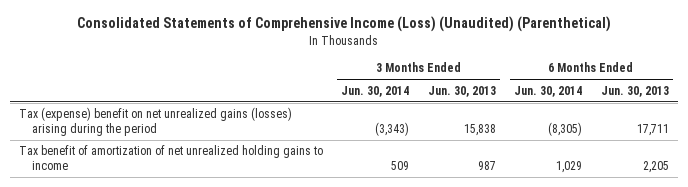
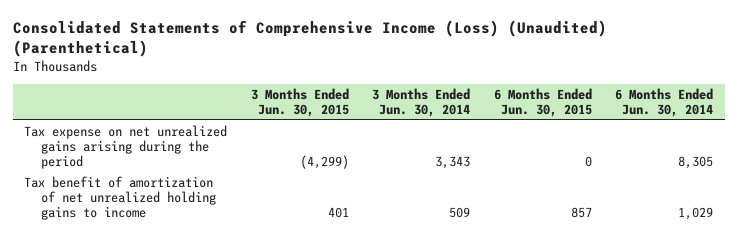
- | 3 Months Ended Jun. 30, 2014 | 3 Months Ended Jun. 30, 2013 | 6 Months Ended Jun. 30, 2014 | 6 Months Ended Jun. 30, 2013
+ | 3 Months Ended Jun. 30, 2015 | 3 Months Ended Jun. 30, 2014 | 6 Months Ended Jun. 30, 2015 | 6 Months Ended Jun. 30, 2014
- Tax (expense) benefit on net unrealized gains (losses) arising during the period | (3,343) | 15,838 | (8,305) | 17,711
+ Tax expense on net unrealized gains arising during the period | (4,299) | 3,343 | 0 | 8,305

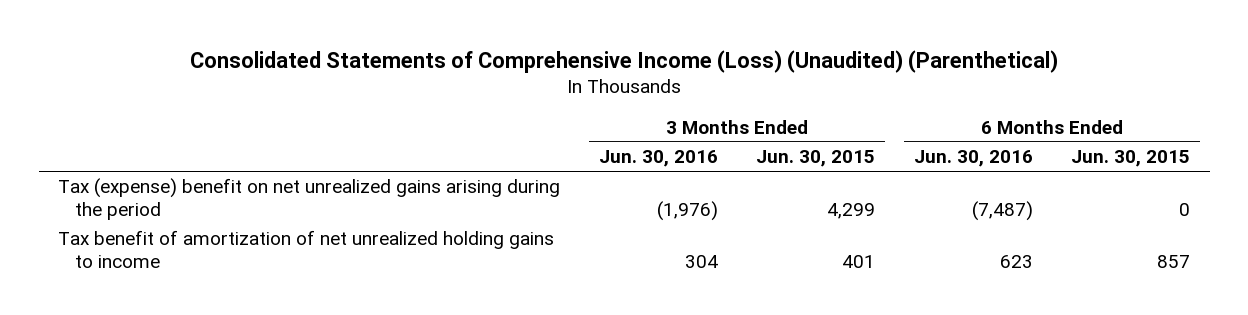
- | 3 Months Ended Jun. 30, 2015 | 3 Months Ended Jun. 30, 2014 | 6 Months Ended Jun. 30, 2015 | 6 Months Ended Jun. 30, 2014
+ | 3 Months Ended Jun. 30, 2016 | 3 Months Ended Jun. 30, 2015 | 6 Months Ended Jun. 30, 2016 | 6 Months Ended Jun. 30, 2015
- Tax expense on net unrealized gains arising during the period | (4,299) | 3,343 | 0 | 8,305
+ Tax (expense) benefit on net unrealized gains arising during the period | (1,976) | 4,299 | (7,487) | 0

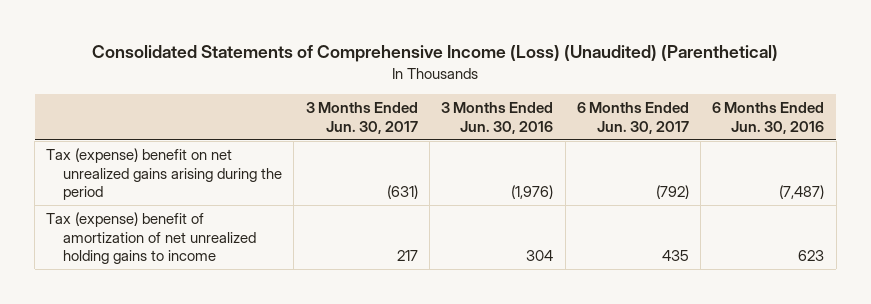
- | 3 Months Ended Jun. 30, 2016 | 3 Months Ended Jun. 30, 2015 | 6 Months Ended Jun. 30, 2016 | 6 Months Ended Jun. 30, 2015
+ | 3 Months Ended Jun. 30, 2017 | 3 Months Ended Jun. 30, 2016 | 6 Months Ended Jun. 30, 2017 | 6 Months Ended Jun. 30, 2016
- Tax benefit of amortization of net unrealized holding gains to income | 304 | 401 | 623 | 857
+ Tax (expense) benefit of amortization of net unrealized holding gains to income | 217 | 304 | 435 | 623

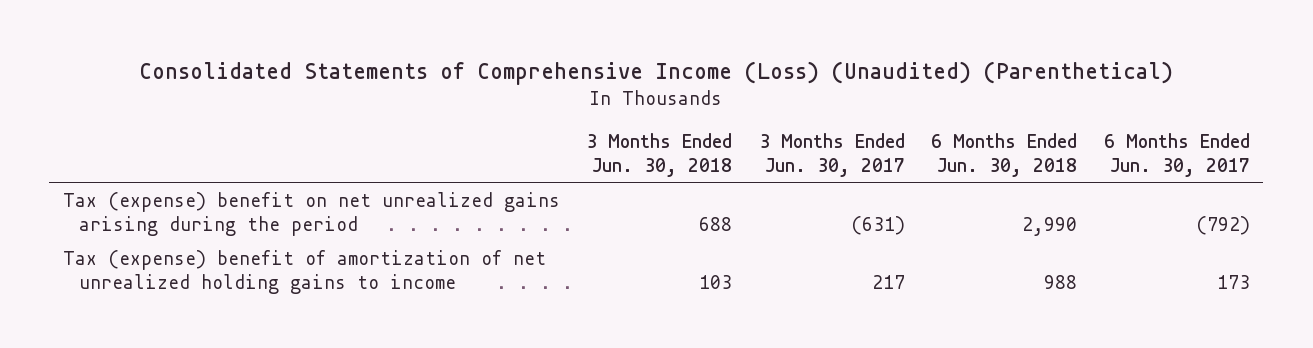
- | 3 Months Ended Jun. 30, 2017 | 3 Months Ended Jun. 30, 2016 | 6 Months Ended Jun. 30, 2017 | 6 Months Ended Jun. 30, 2016
+ | 3 Months Ended Jun. 30, 2018 | 3 Months Ended Jun. 30, 2017 | 6 Months Ended Jun. 30, 2018 | 6 Months Ended Jun. 30, 2017
- Tax (expense) benefit of amortization of net unrealized holding gains to income | 217 | 304 | 435 | 623
+ Tax (expense) benefit of amortization of net unrealized holding gains to income | 103 | 217 | 988 | 173

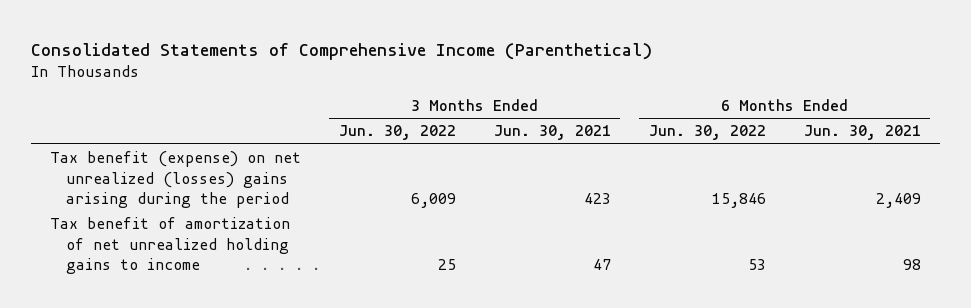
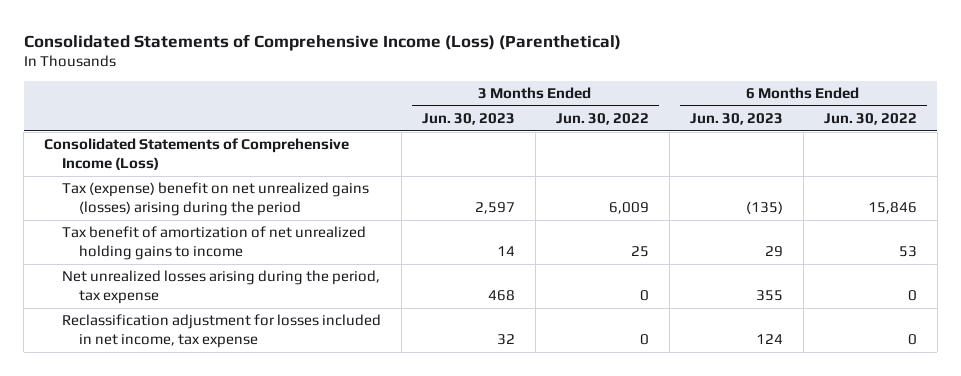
- Consolidated Statements of Comprehensive Income (Parenthetical)
+ Consolidated Statements of Comprehensive Income (Loss) (Parenthetical)
- | 3 Months Ended Jun. 30, 2022 | 3 Months Ended Jun. 30, 2021 | 6 Months Ended Jun. 30, 2022 | 6 Months Ended Jun. 30, 2021
+ | 3 Months Ended Jun. 30, 2023 | 3 Months Ended Jun. 30, 2022 | 6 Months Ended Jun. 30, 2023 | 6 Months Ended Jun. 30, 2022
- Tax benefit (expense) on net unrealized (losses) gains arising during the period | 6,009 | 423 | 15,846 | 2,409
+ Consolidated Statements of Comprehensive Income (Loss)
+ Tax (expense) benefit on net unrealized gains (losses) arising during the period | 2,597 | 6,009 | (135) | 15,846
+ Net unrealized losses arising during the period, tax expense | 468 | 0 | 355 | 0
+ Reclassification adjustment for losses included in net income, tax expense | 32 | 0 | 124 | 0

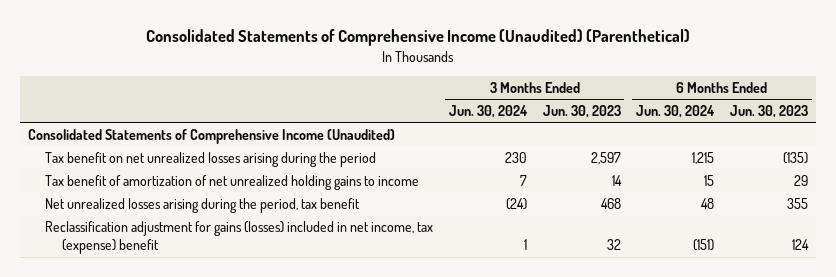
- Consolidated Statements of Comprehensive Income (Loss) (Parenthetical)
+ Consolidated Statements of Comprehensive Income (Unaudited) (Parenthetical)
- | 3 Months Ended Jun. 30, 2023 | 3 Months Ended Jun. 30, 2022 | 6 Months Ended Jun. 30, 2023 | 6 Months Ended Jun. 30, 2022
+ | 3 Months Ended Jun. 30, 2024 | 3 Months Ended Jun. 30, 2023 | 6 Months Ended Jun. 30, 2024 | 6 Months Ended Jun. 30, 2023
- Consolidated Statements of Comprehensive Income (Loss)
- Tax (expense) benefit on net unrealized gains (losses) arising during the period | 2,597 | 6,009 | (135) | 15,846
+ Consolidated Statements of Comprehensive Income (Unaudited)
+ Tax benefit on net unrealized losses arising during the period | 230 | 2,597 | 1,215 | (135)
- Net unrealized losses arising during the period, tax expense | 468 | 0 | 355 | 0
- Reclassification adjustment for losses included in net income, tax expense | 32 | 0 | 124 | 0
+ Net unrealized losses arising during the period, tax benefit | (24) | 468 | 48 | 355
+ Reclassification adjustment for gains (losses) included in net income, tax (expense) benefit | 1 | 32 | (151) | 124

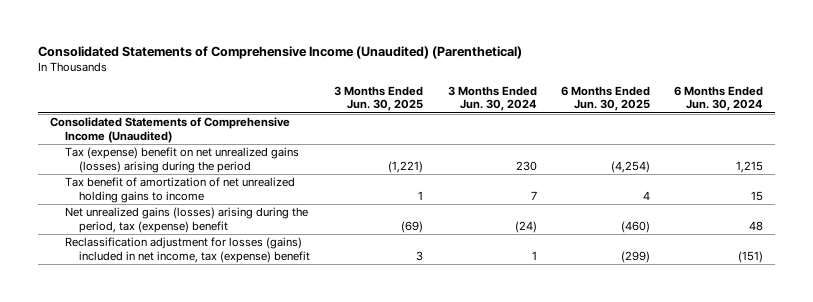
- | 3 Months Ended Jun. 30, 2024 | 3 Months Ended Jun. 30, 2023 | 6 Months Ended Jun. 30, 2024 | 6 Months Ended Jun. 30, 2023
+ | 3 Months Ended Jun. 30, 2025 | 3 Months Ended Jun. 30, 2024 | 6 Months Ended Jun. 30, 2025 | 6 Months Ended Jun. 30, 2024
- Tax benefit on net unrealized losses arising during the period | 230 | 2,597 | 1,215 | (135)
+ Tax (expense) benefit on net unrealized gains (losses) arising during the period | (1,221) | 230 | (4,254) | 1,215
- Net unrealized losses arising during the period, tax benefit | (24) | 468 | 48 | 355
- Reclassification adjustment for gains (losses) included in net income, tax (expense) benefit | 1 | 32 | (151) | 124
+ Net unrealized gains (losses) arising during the period, tax (expense) benefit | (69) | (24) | (460) | 48
+ Reclassification adjustment for losses (gains) included in net income, tax (expense) benefit | 3 | 1 | (299) | (151)

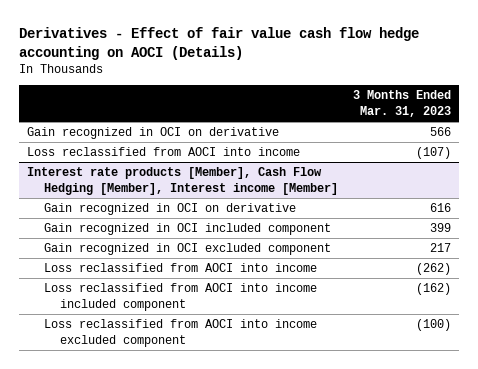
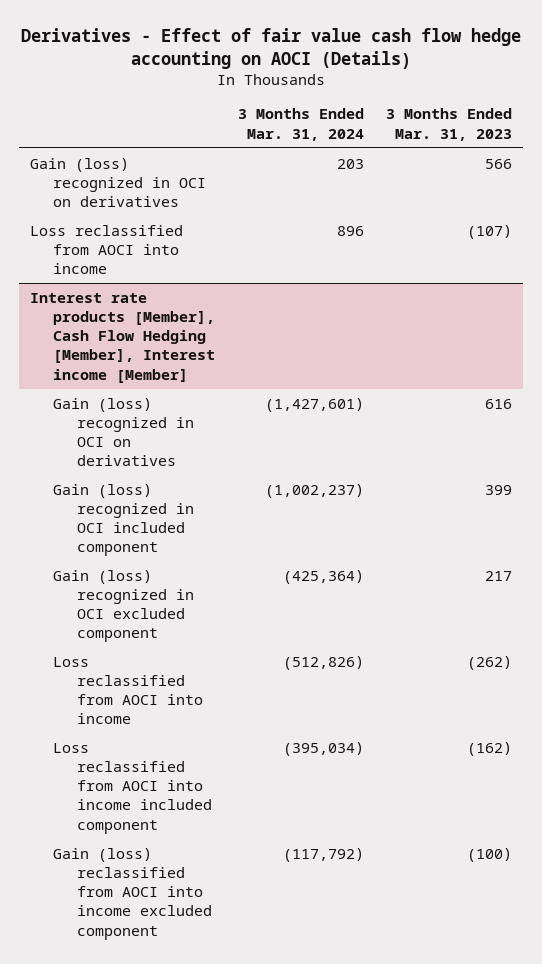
- | 3 Months Ended Mar. 31, 2023
+ | 3 Months Ended Mar. 31, 2024 | 3 Months Ended Mar. 31, 2023
- Gain recognized in OCI on derivative | 566
+ Gain (loss) recognized in OCI on derivatives | 203 | 566
@ Interest rate products [Member], Cash Flow Hedging [Member], Interest income [Member]
- Gain recognized in OCI on derivative | 616
- Gain recognized in OCI included component | 399
- Gain recognized in OCI excluded component | 217
+ Gain (loss) recognized in OCI on derivatives | (1,427,601) | 616
+ Gain (loss) recognized in OCI included component | (1,002,237) | 399
+ Gain (loss) recognized in OCI excluded component | (425,364) | 217
- Loss reclassified from AOCI into income excluded component | (100)
+ Gain (loss) reclassified from AOCI into income excluded component | (117,792) | (100)

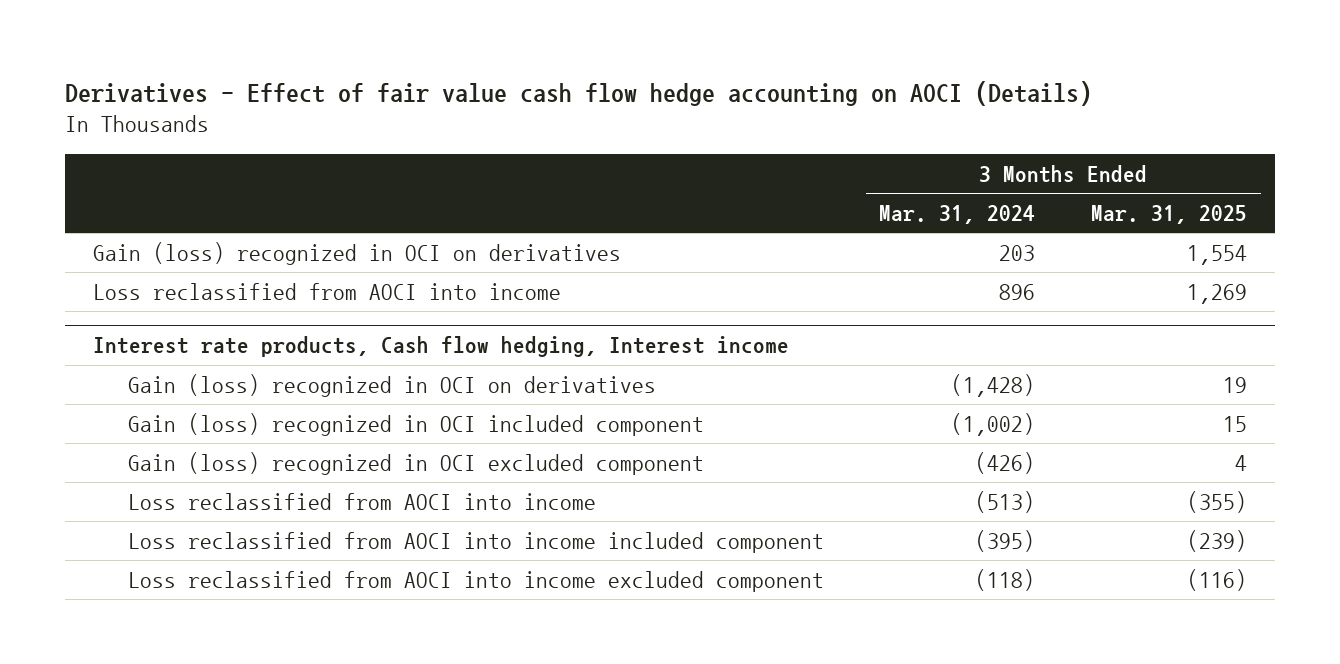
- | 3 Months Ended Mar. 31, 2024 | 3 Months Ended Mar. 31, 2023
+ | 3 Months Ended Mar. 31, 2024 | 3 Months Ended Mar. 31, 2025
- Interest rate products [Member], Cash Flow Hedging [Member], Interest income [Member]
- Gain (loss) recognized in OCI on derivatives | (1,427,601) | 616
- Gain (loss) recognized in OCI included component | (1,002,237) | 399
- Gain (loss) recognized in OCI excluded component | (425,364) | 217
- Loss reclassified from AOCI into income | (512,826) | (262)
- Loss reclassified from AOCI into income included component | (395,034) | (162)
- Gain (loss) reclassified from AOCI into income excluded component | (117,792) | (100)
+ Interest rate products, Cash flow hedging, Interest income
+ Gain (loss) recognized in OCI on derivatives | (1,428) | 19
+ Gain (loss) recognized in OCI included component | (1,002) | 15
+ Gain (loss) recognized in OCI excluded component | (426) | 4
+ Loss reclassified from AOCI into income | (513) | (355)
+ Loss reclassified from AOCI into income included component | (395) | (239)
+ Loss reclassified from AOCI into income excluded component | (118) | (116)

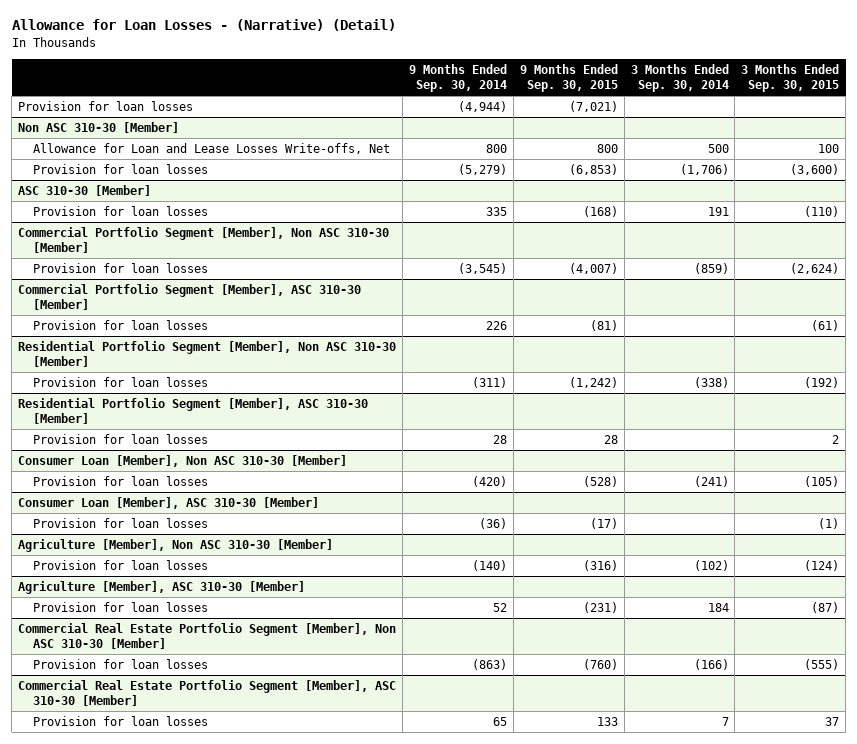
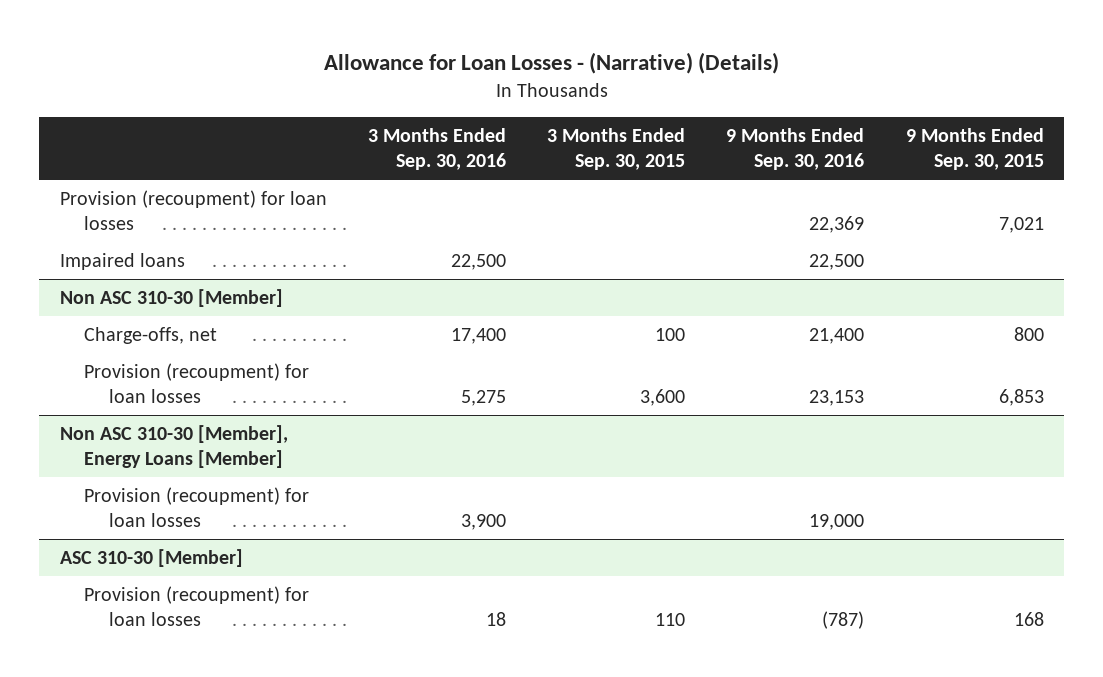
- Allowance for Loan Losses - (Narrative) (Detail)
+ Allowance for Loan Losses - (Narrative) (Details)
- | 9 Months Ended Sep. 30, 2014 | 9 Months Ended Sep. 30, 2015 | 3 Months Ended Sep. 30, 2014 | 3 Months Ended Sep. 30, 2015
+ | 3 Months Ended Sep. 30, 2016 | 3 Months Ended Sep. 30, 2015 | 9 Months Ended Sep. 30, 2016 | 9 Months Ended Sep. 30, 2015
- Provision for loan losses | (4,944) | (7,021) | |
+ Provision (recoupment) for loan losses | | | 22,369 | 7,021
+ Impaired loans | 22,500 | | 22,500 |
@ Non ASC 310-30 [Member]
- Allowance for Loan and Lease Losses Write-offs, Net | 800 | 800 | 500 | 100
- Provision for loan losses | (5,279) | (6,853) | (1,706) | (3,600)
+ Charge-offs, net | 17,400 | 100 | 21,400 | 800
+ Provision (recoupment) for loan losses | 5,275 | 3,600 | 23,153 | 6,853
+ Non ASC 310-30 [Member], Energy Loans [Member]
+ Provision (recoupment) for loan losses | 3,900 | | 19,000 |
@ ASC 310-30 [Member]
- Provision for loan losses | 335 | (168) | 191 | (110)
- Commercial Portfolio Segment [Member], Non ASC 310-30 [Member]
- Provision for loan losses | (3,545) | (4,007) | (859) | (2,624)
- Commercial Portfolio Segment [Member], ASC 310-30 [Member]
- Provision for loan losses | 226 | (81) | | (61)
- Residential Portfolio Segment [Member], Non ASC 310-30 [Member]
- Provision for loan losses | (311) | (1,242) | (338) | (192)
- Residential Portfolio Segment [Member], ASC 310-30 [Member]
- Provision for loan losses | 28 | 28 | | 2
- Consumer Loan [Member], Non ASC 310-30 [Member]
- Provision for loan losses | (420) | (528) | (241) | (105)
- Consumer Loan [Member], ASC 310-30 [Member]
- Provision for loan losses | (36) | (17) | | (1)
- Agriculture [Member], Non ASC 310-30 [Member]
- Provision for loan losses | (140) | (316) | (102) | (124)
- Agriculture [Member], ASC 310-30 [Member]
- Provision for loan losses | 52 | (231) | 184 | (87)
- Commercial Real Estate Portfolio Segment [Member], Non ASC 310-30 [Member]
- Provision for loan losses | (863) | (760) | (166) | (555)
- Commercial Real Estate Portfolio Segment [Member], ASC 310-30 [Member]
- Provision for loan losses | 65 | 133 | 7 | 37
@ ASC 310-30 [Member]
+ Provision (recoupment) for loan losses | 18 | 110 | (787) | 168

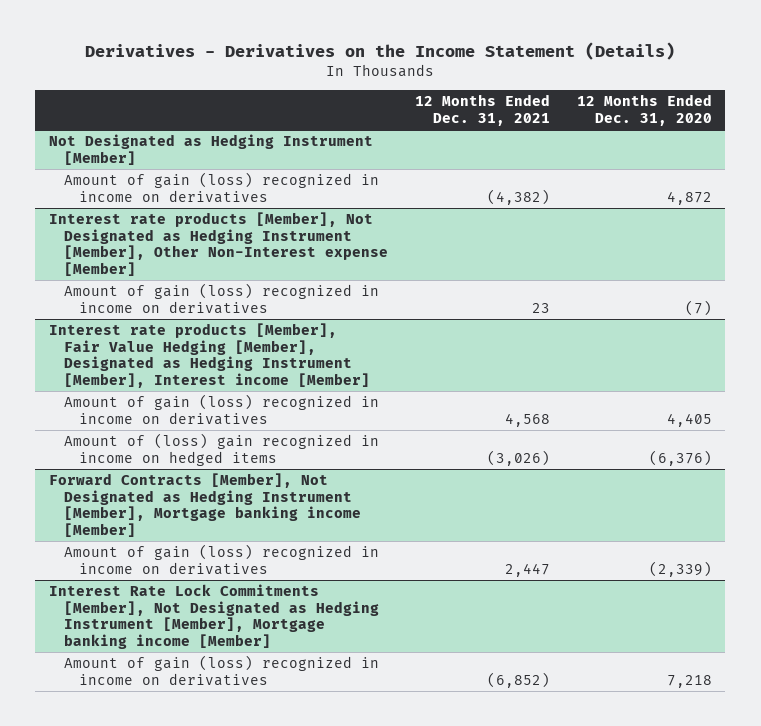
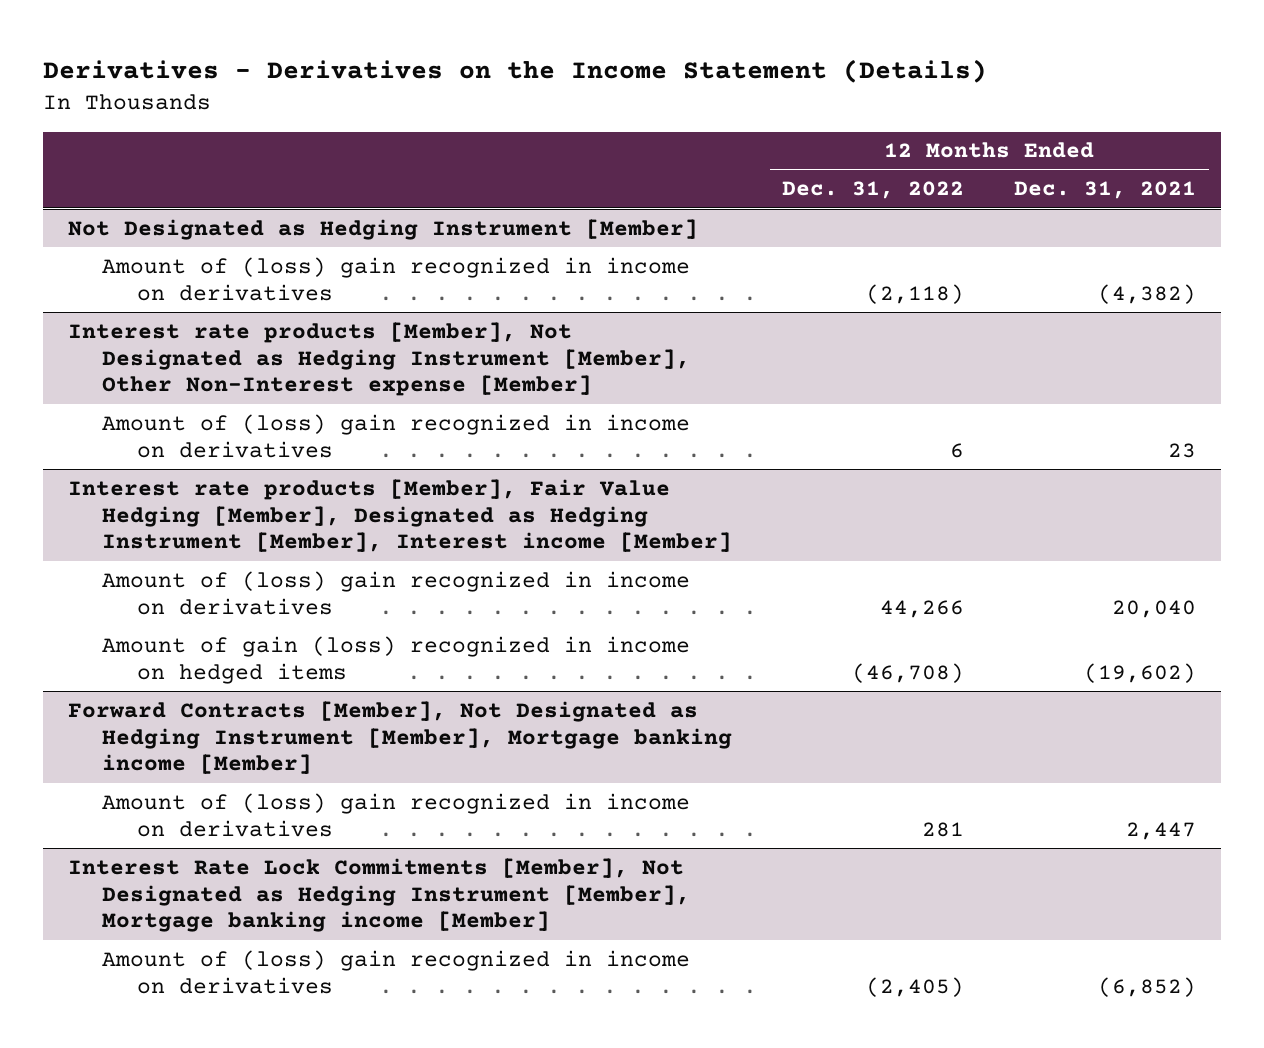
- | 12 Months Ended Dec. 31, 2021 | 12 Months Ended Dec. 31, 2020
+ | 12 Months Ended Dec. 31, 2022 | 12 Months Ended Dec. 31, 2021
@ Not Designated as Hedging Instrument [Member]
- Amount of gain (loss) recognized in income on derivatives | (4,382) | 4,872
+ Amount of (loss) gain recognized in income on derivatives | (2,118) | (4,382)
@ Interest rate products [Member], Not Designated as Hedging Instrument [Member], Other Non-Interest expense [Member]
- Amount of gain (loss) recognized in income on derivatives | 23 | (7)
+ Amount of (loss) gain recognized in income on derivatives | 6 | 23
@ Interest rate products [Member], Fair Value Hedging [Member], Designated as Hedging Instrument [Member], Interest income [Member]
- Amount of gain (loss) recognized in income on derivatives | 4,568 | 4,405
- Amount of (loss) gain recognized in income on hedged items | (3,026) | (6,376)
+ Amount of (loss) gain recognized in income on derivatives | 44,266 | 20,040
+ Amount of gain (loss) recognized in income on hedged items | (46,708) | (19,602)
@ Forward Contracts [Member], Not Designated as Hedging Instrument [Member], Mortgage banking income [Member]
- Amount of gain (loss) recognized in income on derivatives | 2,447 | (2,339)
+ Amount of (loss) gain recognized in income on derivatives | 281 | 2,447
@ Interest Rate Lock Commitments [Member], Not Designated as Hedging Instrument [Member], Mortgage banking income [Member]
- Amount of gain (loss) recognized in income on derivatives | (6,852) | 7,218
+ Amount of (loss) gain recognized in income on derivatives | (2,405) | (6,852)

